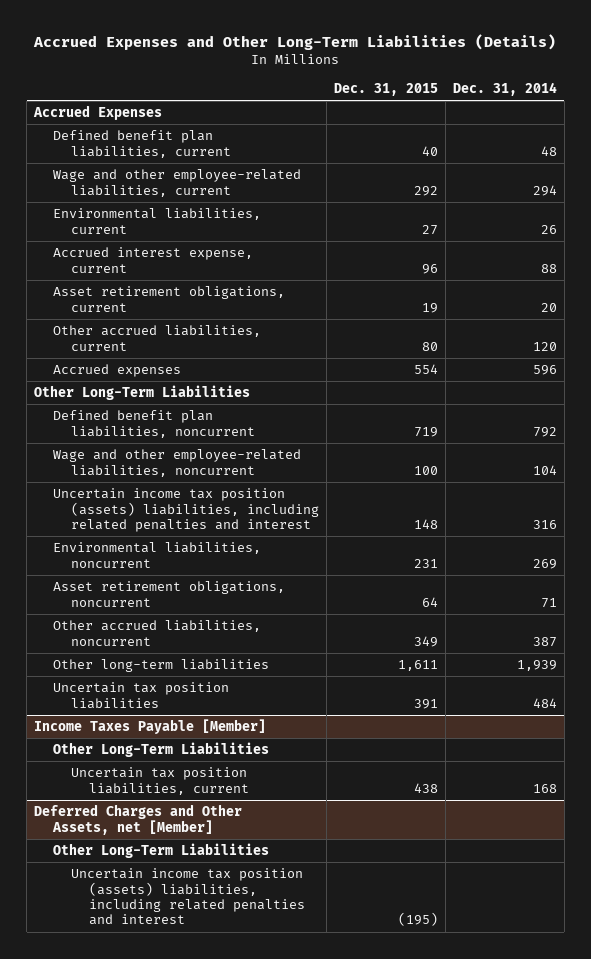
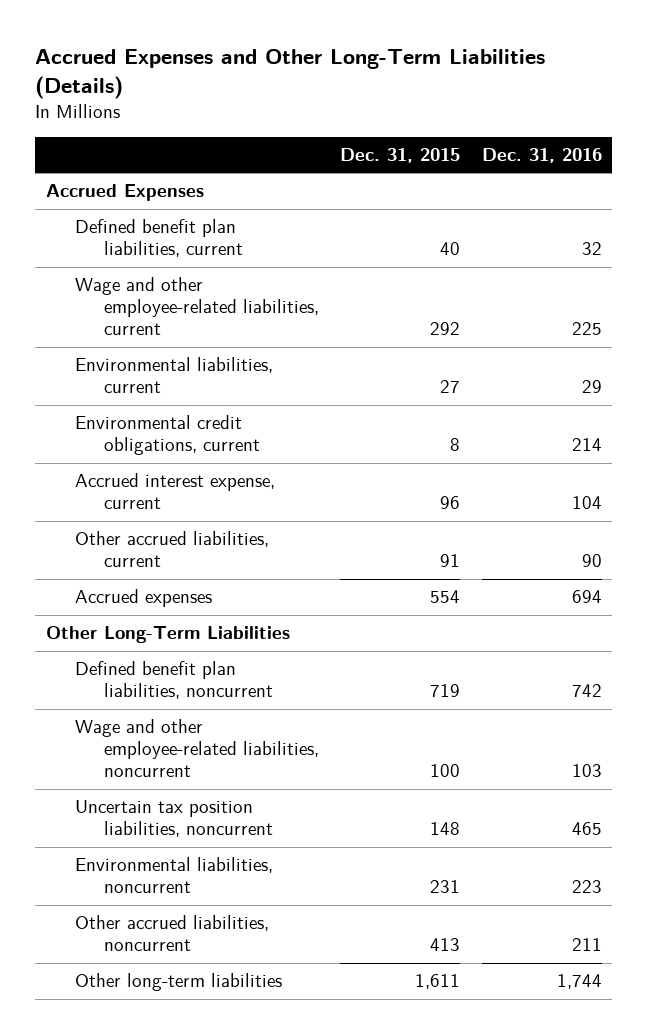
- | Dec. 31, 2015 | Dec. 31, 2014
+ | Dec. 31, 2015 | Dec. 31, 2016
+ Environmental credit obligations, current | 8 | 214
- Asset retirement obligations, current | 19 | 20
- Other accrued liabilities, current | 80 | 120
+ Other accrued liabilities, current | 91 | 90
- Uncertain income tax position (assets) liabilities, including related penalties and interest | 148 | 316
+ Uncertain tax position liabilities, noncurrent | 148 | 465
- Asset retirement obligations, noncurrent | 64 | 71
- Other accrued liabilities, noncurrent | 349 | 387
+ Other accrued liabilities, noncurrent | 413 | 211
- Uncertain tax position liabilities | 391 | 484
- Income Taxes Payable [Member]
- Other Long-Term Liabilities
- Uncertain tax position liabilities, current | 438 | 168
- Deferred Charges and Other Assets, net [Member]
- Other Long-Term Liabilities
- Uncertain income tax position (assets) liabilities, including related penalties and interest | (195) |

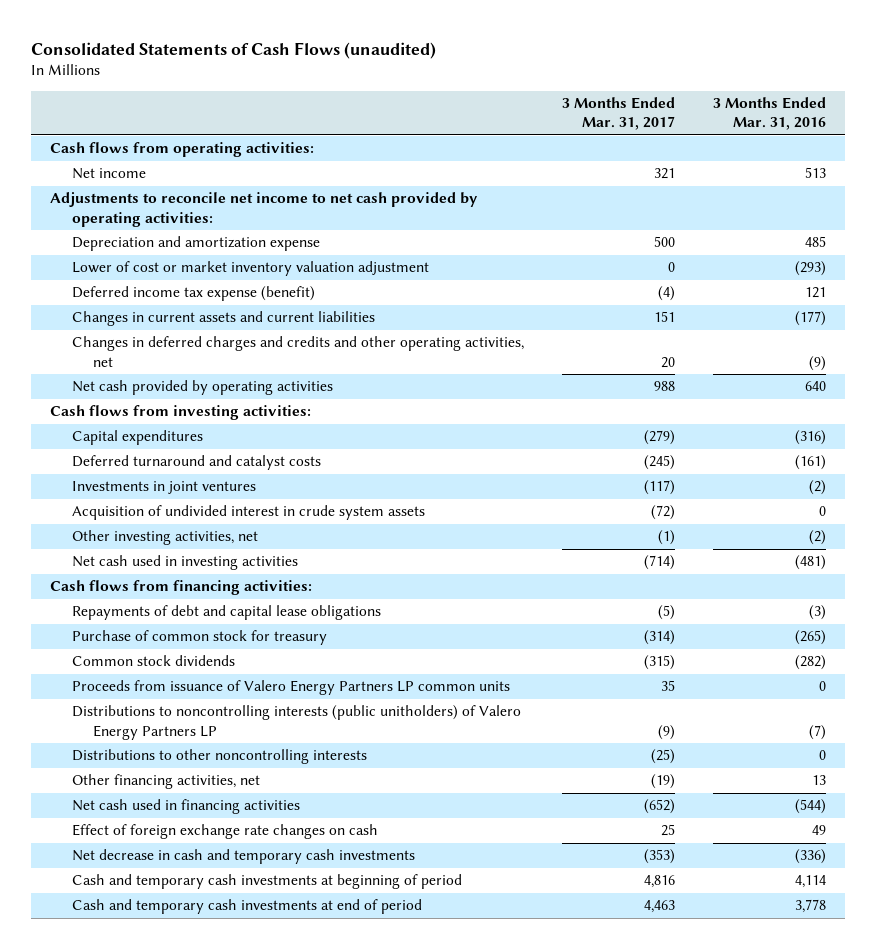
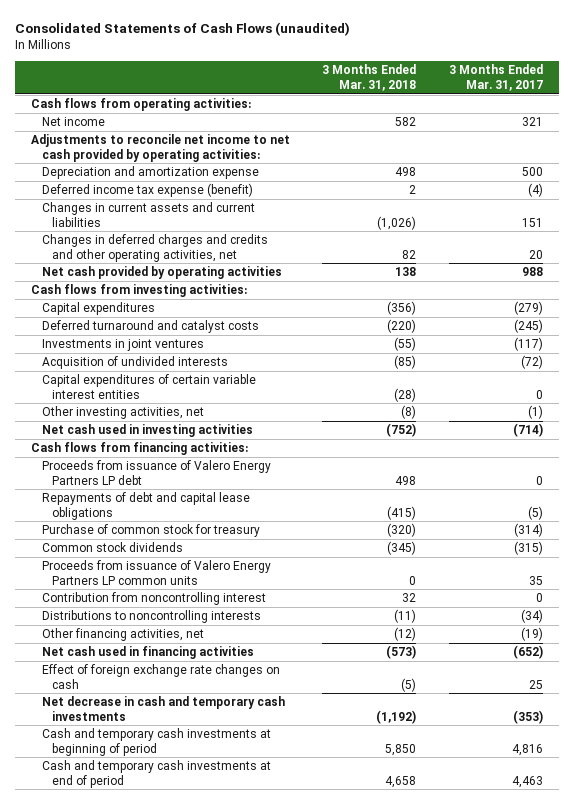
- | 3 Months Ended Mar. 31, 2017 | 3 Months Ended Mar. 31, 2016
+ | 3 Months Ended Mar. 31, 2018 | 3 Months Ended Mar. 31, 2017
- Lower of cost or market inventory valuation adjustment | 0 | (293)
- Acquisition of undivided interest in crude system assets | (72) | 0
+ Acquisition of undivided interests | (85) | (72)
+ Capital expenditures of certain variable interest entities | (28) | 0
+ Proceeds from issuance of Valero Energy Partners LP debt | 498 | 0
- Distributions to noncontrolling interests (public unitholders) of Valero Energy Partners LP | (9) | (7)
- Distributions to other noncontrolling interests | (25) | 0
+ Contribution from noncontrolling interest | 32 | 0
+ Distributions to noncontrolling interests | (11) | (34)

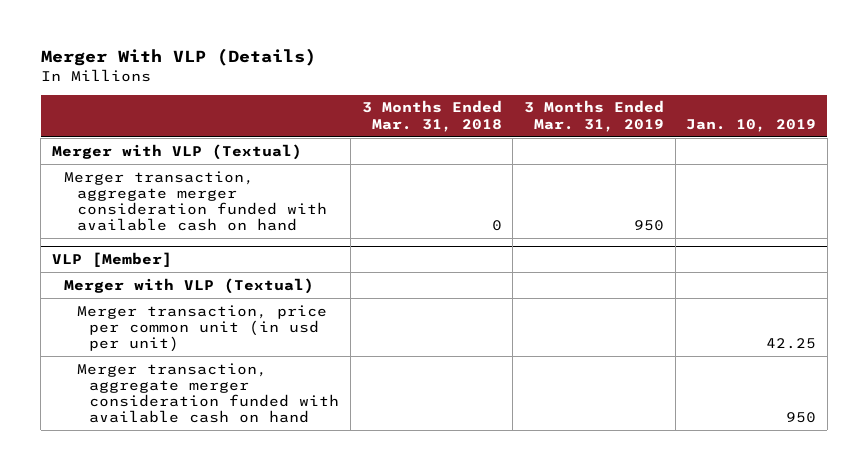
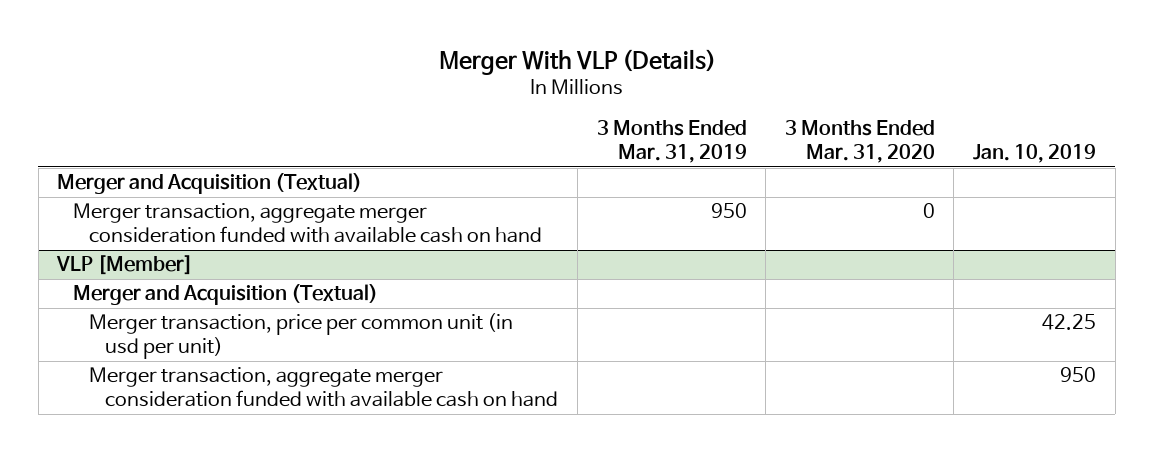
- | 3 Months Ended Mar. 31, 2018 | 3 Months Ended Mar. 31, 2019 | Jan. 10, 2019
+ | 3 Months Ended Mar. 31, 2019 | 3 Months Ended Mar. 31, 2020 | Jan. 10, 2019
- Merger with VLP (Textual)
+ Merger and Acquisition (Textual)
@ VLP [Member]
- Merger with VLP (Textual)
+ Merger and Acquisition (Textual)

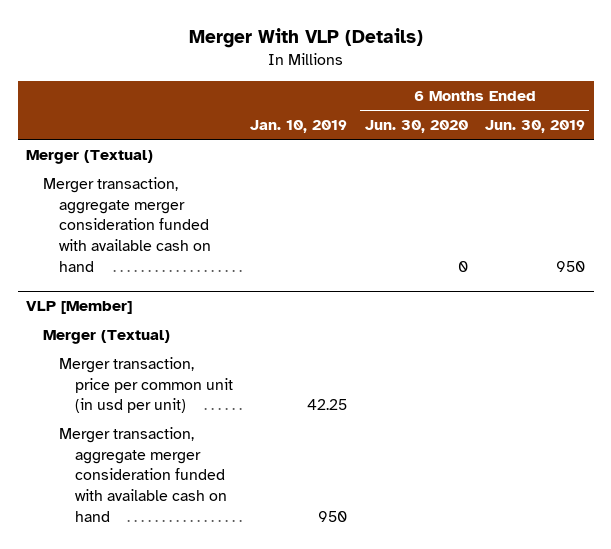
- | 3 Months Ended Mar. 31, 2019 | 3 Months Ended Mar. 31, 2020 | Jan. 10, 2019
+ | Jan. 10, 2019 | 6 Months Ended Jun. 30, 2020 | 6 Months Ended Jun. 30, 2019
- Merger and Acquisition (Textual)
+ Merger (Textual)
@ VLP [Member]
- Merger and Acquisition (Textual)
+ Merger (Textual)

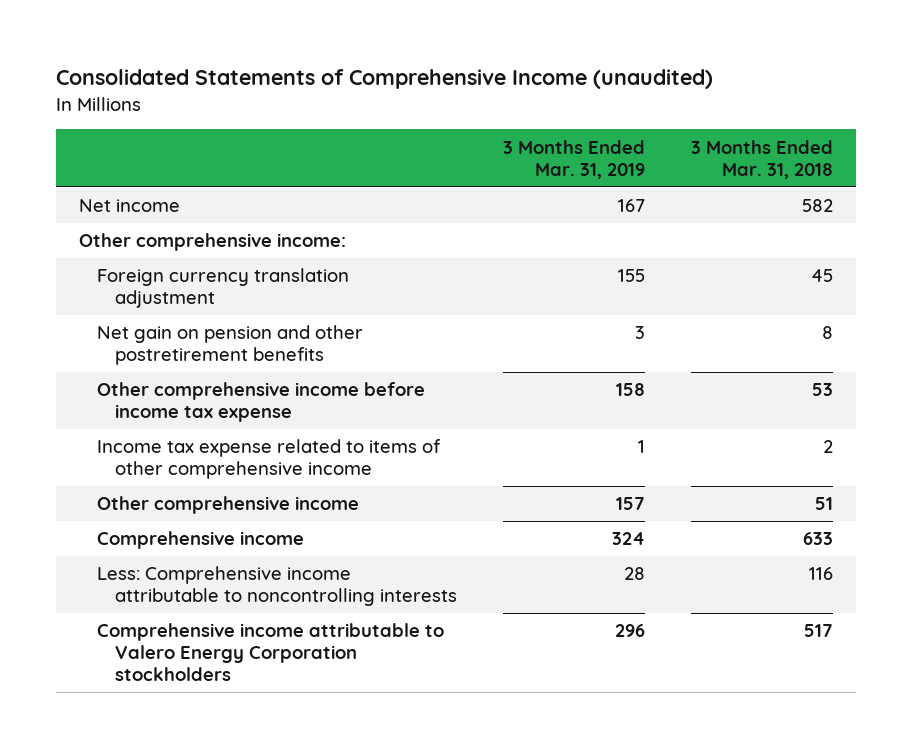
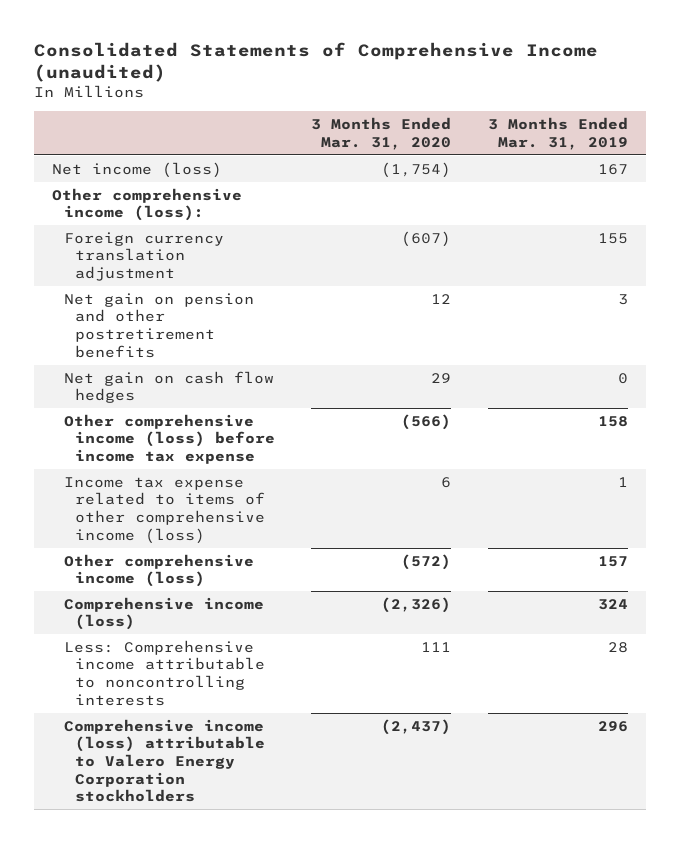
- | 3 Months Ended Mar. 31, 2019 | 3 Months Ended Mar. 31, 2018
+ | 3 Months Ended Mar. 31, 2020 | 3 Months Ended Mar. 31, 2019
- Net income | 167 | 582
- Other comprehensive income:
+ Net income (loss) | (1,754) | 167
+ Other comprehensive income (loss):
- Other comprehensive income before income tax expense | 158 | 53
- Income tax expense related to items of other comprehensive income | 1 | 2
- Other comprehensive income | 157 | 51
- Comprehensive income | 324 | 633
+ Net gain on cash flow hedges | 29 | 0
+ Other comprehensive income (loss) before income tax expense | (566) | 158
+ Income tax expense related to items of other comprehensive income (loss) | 6 | 1
+ Other comprehensive income (loss) | (572) | 157
+ Comprehensive income (loss) | (2,326) | 324
- Comprehensive income attributable to Valero Energy Corporation stockholders | 296 | 517
+ Comprehensive income (loss) attributable to Valero Energy Corporation stockholders | (2,437) | 296

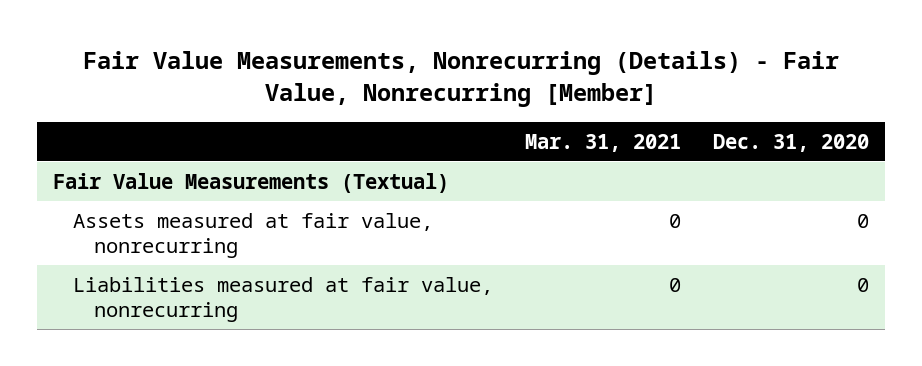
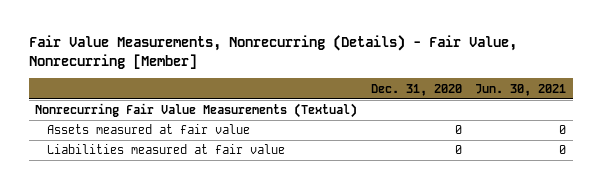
- | Mar. 31, 2021 | Dec. 31, 2020
+ | Dec. 31, 2020 | Jun. 30, 2021
- Fair Value Measurements (Textual)
- Assets measured at fair value, nonrecurring | 0 | 0
- Liabilities measured at fair value, nonrecurring | 0 | 0
+ Nonrecurring Fair Value Measurements (Textual)
+ Assets measured at fair value | 0 | 0
+ Liabilities measured at fair value | 0 | 0

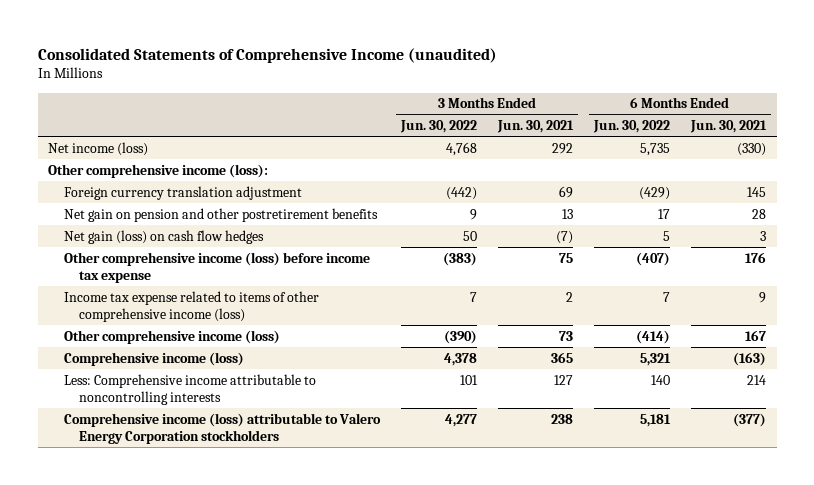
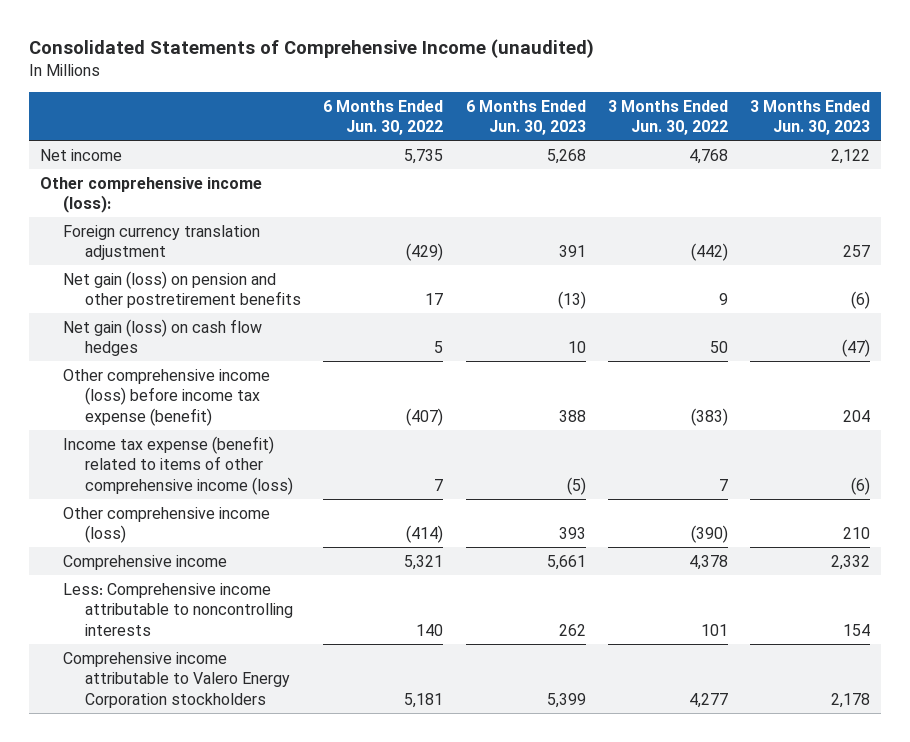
- | 3 Months Ended Jun. 30, 2022 | 3 Months Ended Jun. 30, 2021 | 6 Months Ended Jun. 30, 2022 | 6 Months Ended Jun. 30, 2021
+ | 6 Months Ended Jun. 30, 2022 | 6 Months Ended Jun. 30, 2023 | 3 Months Ended Jun. 30, 2022 | 3 Months Ended Jun. 30, 2023
- Net income (loss) | 4,768 | 292 | 5,735 | (330)
+ Net income | 5,735 | 5,268 | 4,768 | 2,122
- Net gain on pension and other postretirement benefits | 9 | 13 | 17 | 28
+ Net gain (loss) on pension and other postretirement benefits | 17 | (13) | 9 | (6)
- Other comprehensive income (loss) before income tax expense | (383) | 75 | (407) | 176
- Income tax expense related to items of other comprehensive income (loss) | 7 | 2 | 7 | 9
+ Other comprehensive income (loss) before income tax expense (benefit) | (407) | 388 | (383) | 204
+ Income tax expense (benefit) related to items of other comprehensive income (loss) | 7 | (5) | 7 | (6)
- Comprehensive income (loss) | 4,378 | 365 | 5,321 | (163)
+ Comprehensive income | 5,321 | 5,661 | 4,378 | 2,332
- Comprehensive income (loss) attributable to Valero Energy Corporation stockholders | 4,277 | 238 | 5,181 | (377)
+ Comprehensive income attributable to Valero Energy Corporation stockholders | 5,181 | 5,399 | 4,277 | 2,178

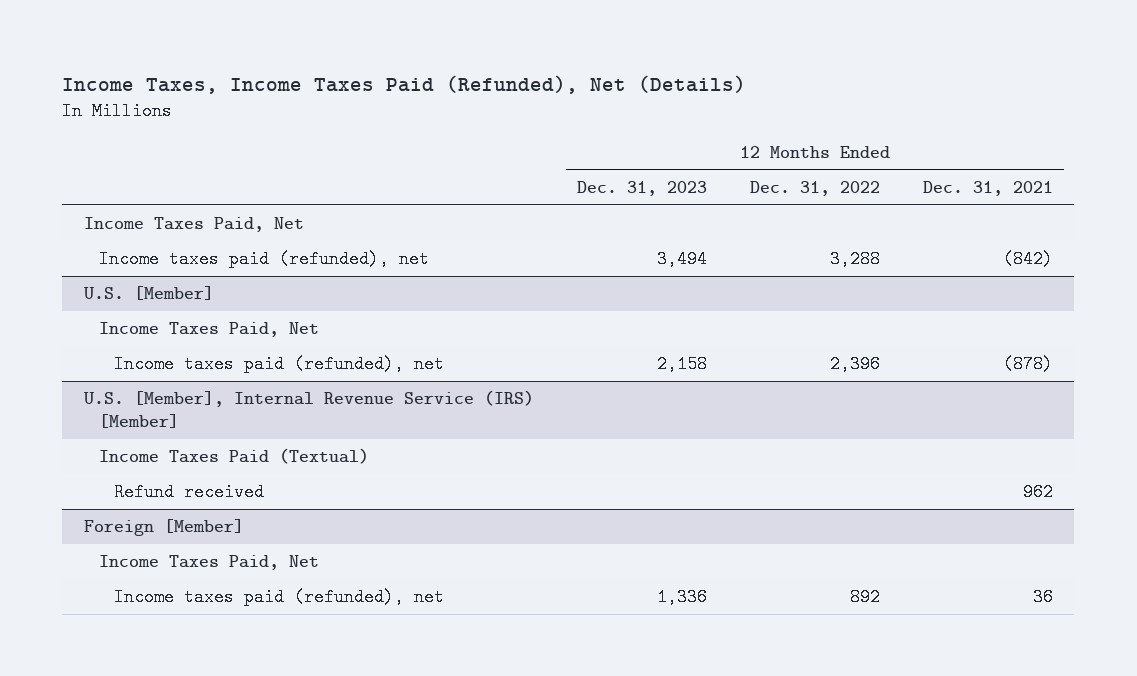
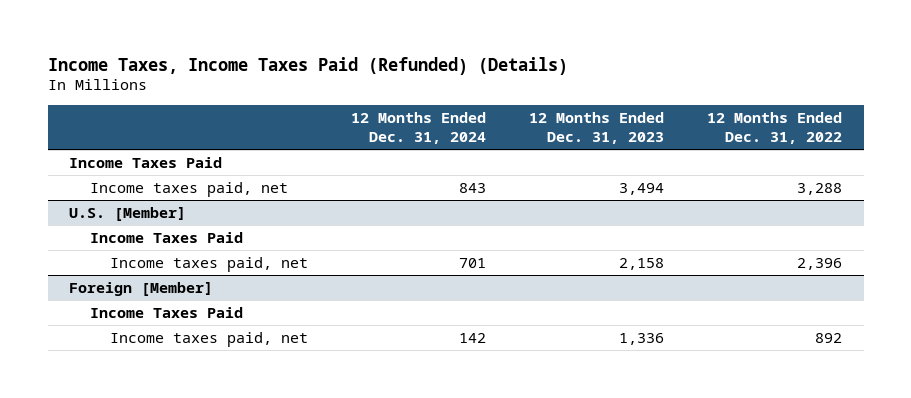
- Income Taxes, Income Taxes Paid (Refunded), Net (Details)
+ Income Taxes, Income Taxes Paid (Refunded) (Details)
- | 12 Months Ended Dec. 31, 2023 | 12 Months Ended Dec. 31, 2022 | 12 Months Ended Dec. 31, 2021
+ | 12 Months Ended Dec. 31, 2024 | 12 Months Ended Dec. 31, 2023 | 12 Months Ended Dec. 31, 2022
- Income Taxes Paid, Net
- Income taxes paid (refunded), net | 3,494 | 3,288 | (842)
+ Income Taxes Paid
+ Income taxes paid, net | 843 | 3,494 | 3,288
@ U.S. [Member]
- Income Taxes Paid, Net
- Income taxes paid (refunded), net | 2,158 | 2,396 | (878)
- U.S. [Member], Internal Revenue Service (IRS) [Member]
- Income Taxes Paid (Textual)
- Refund received | | | 962
@ U.S. [Member]
+ Income Taxes Paid
+ Income taxes paid, net | 701 | 2,158 | 2,396
@ Foreign [Member]
- Income Taxes Paid, Net
- Income taxes paid (refunded), net | 1,336 | 892 | 36
+ Income Taxes Paid
+ Income taxes paid, net | 142 | 1,336 | 892

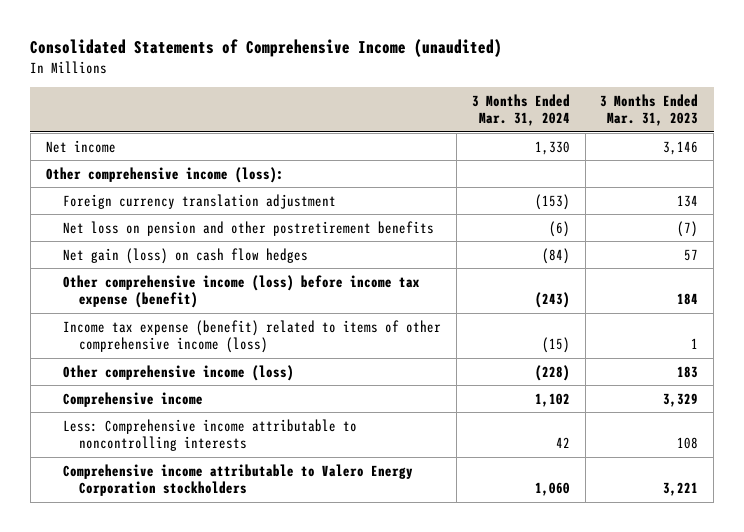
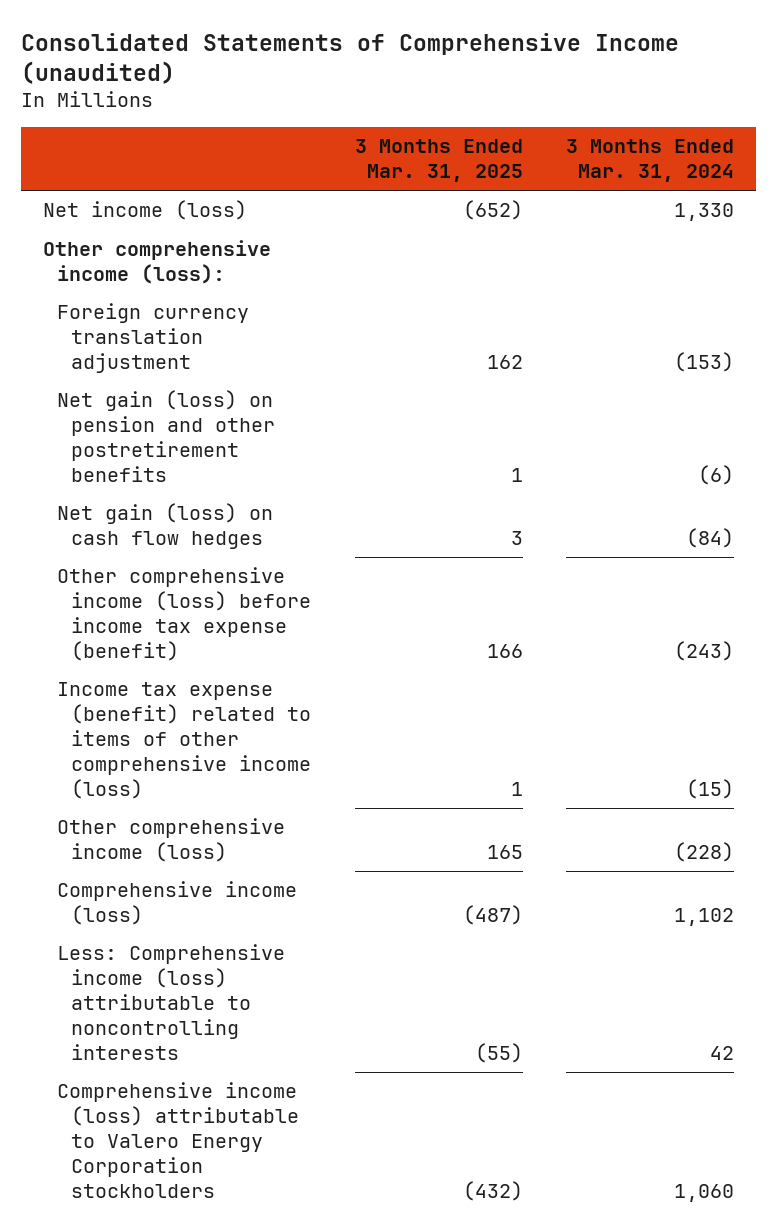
- | 3 Months Ended Mar. 31, 2024 | 3 Months Ended Mar. 31, 2023
+ | 3 Months Ended Mar. 31, 2025 | 3 Months Ended Mar. 31, 2024
- Net income | 1,330 | 3,146
+ Net income (loss) | (652) | 1,330
- Net loss on pension and other postretirement benefits | (6) | (7)
+ Net gain (loss) on pension and other postretirement benefits | 1 | (6)
- Comprehensive income | 1,102 | 3,329
- Less: Comprehensive income attributable to noncontrolling interests | 42 | 108
- Comprehensive income attributable to Valero Energy Corporation stockholders | 1,060 | 3,221
+ Comprehensive income (loss) | (487) | 1,102
+ Less: Comprehensive income (loss) attributable to noncontrolling interests | (55) | 42
+ Comprehensive income (loss) attributable to Valero Energy Corporation stockholders | (432) | 1,060

